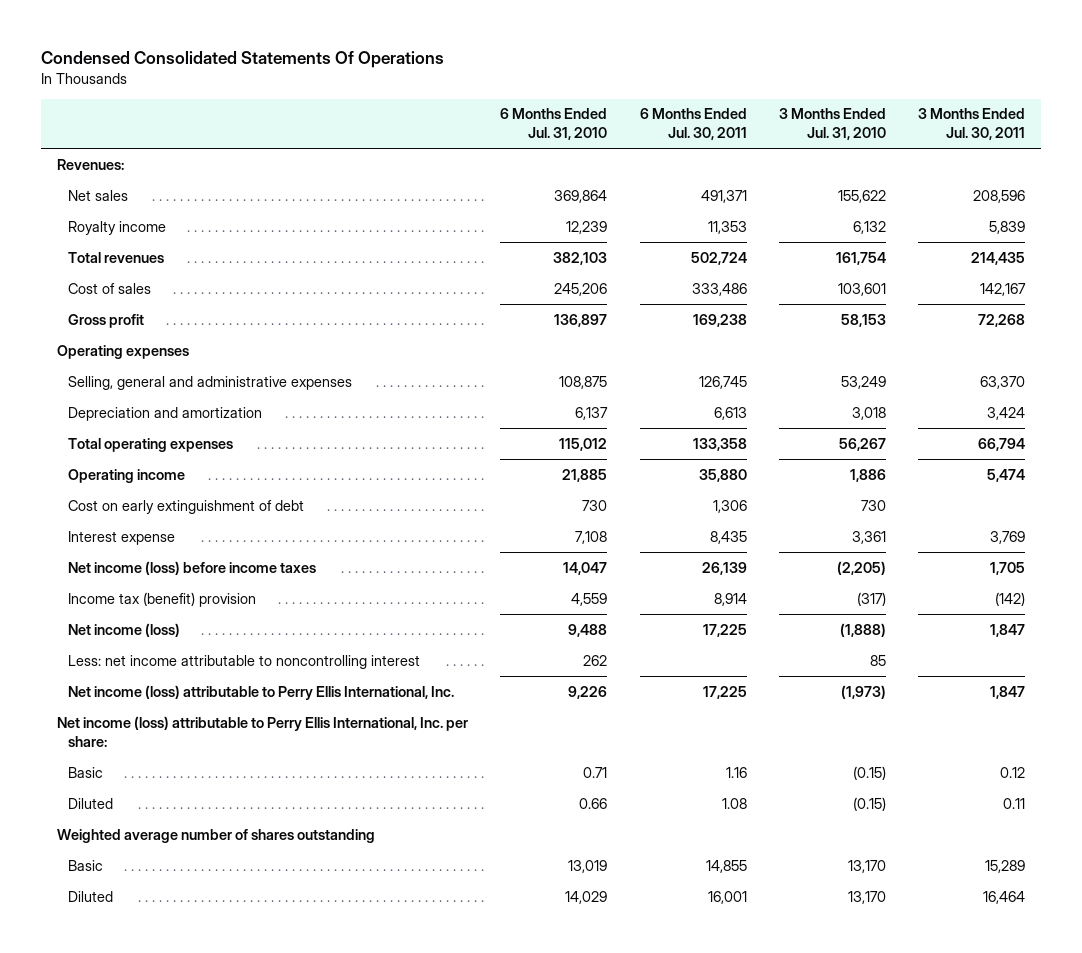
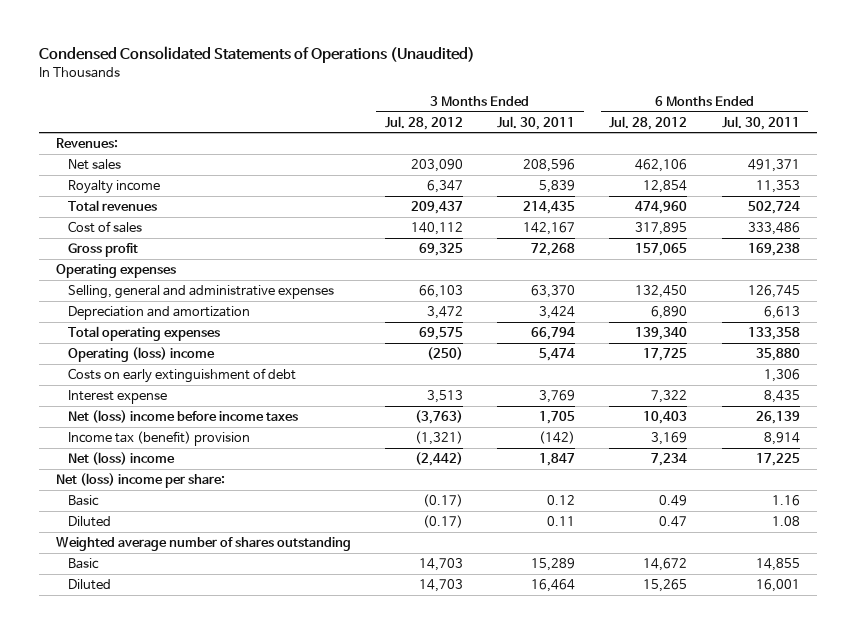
- Condensed Consolidated Statements Of Operations
+ Condensed Consolidated Statements of Operations (Unaudited)
- | 6 Months Ended Jul. 31, 2010 | 6 Months Ended Jul. 30, 2011 | 3 Months Ended Jul. 31, 2010 | 3 Months Ended Jul. 30, 2011
+ | 3 Months Ended Jul. 28, 2012 | 3 Months Ended Jul. 30, 2011 | 6 Months Ended Jul. 28, 2012 | 6 Months Ended Jul. 30, 2011
- Operating income | 21,885 | 35,880 | 1,886 | 5,474
- Cost on early extinguishment of debt | 730 | 1,306 | 730 |
+ Operating (loss) income | (250) | 5,474 | 17,725 | 35,880
+ Costs on early extinguishment of debt | | | | 1,306
- Net income (loss) before income taxes | 14,047 | 26,139 | (2,205) | 1,705
+ Net (loss) income before income taxes | (3,763) | 1,705 | 10,403 | 26,139
- Net income (loss) | 9,488 | 17,225 | (1,888) | 1,847
- Less: net income attributable to noncontrolling interest | 262 | | 85 |
- Net income (loss) attributable to Perry Ellis International, Inc. | 9,226 | 17,225 | (1,973) | 1,847
- Net income (loss) attributable to Perry Ellis International, Inc. per share:
+ Net (loss) income | (2,442) | 1,847 | 7,234 | 17,225
+ Net (loss) income per share:

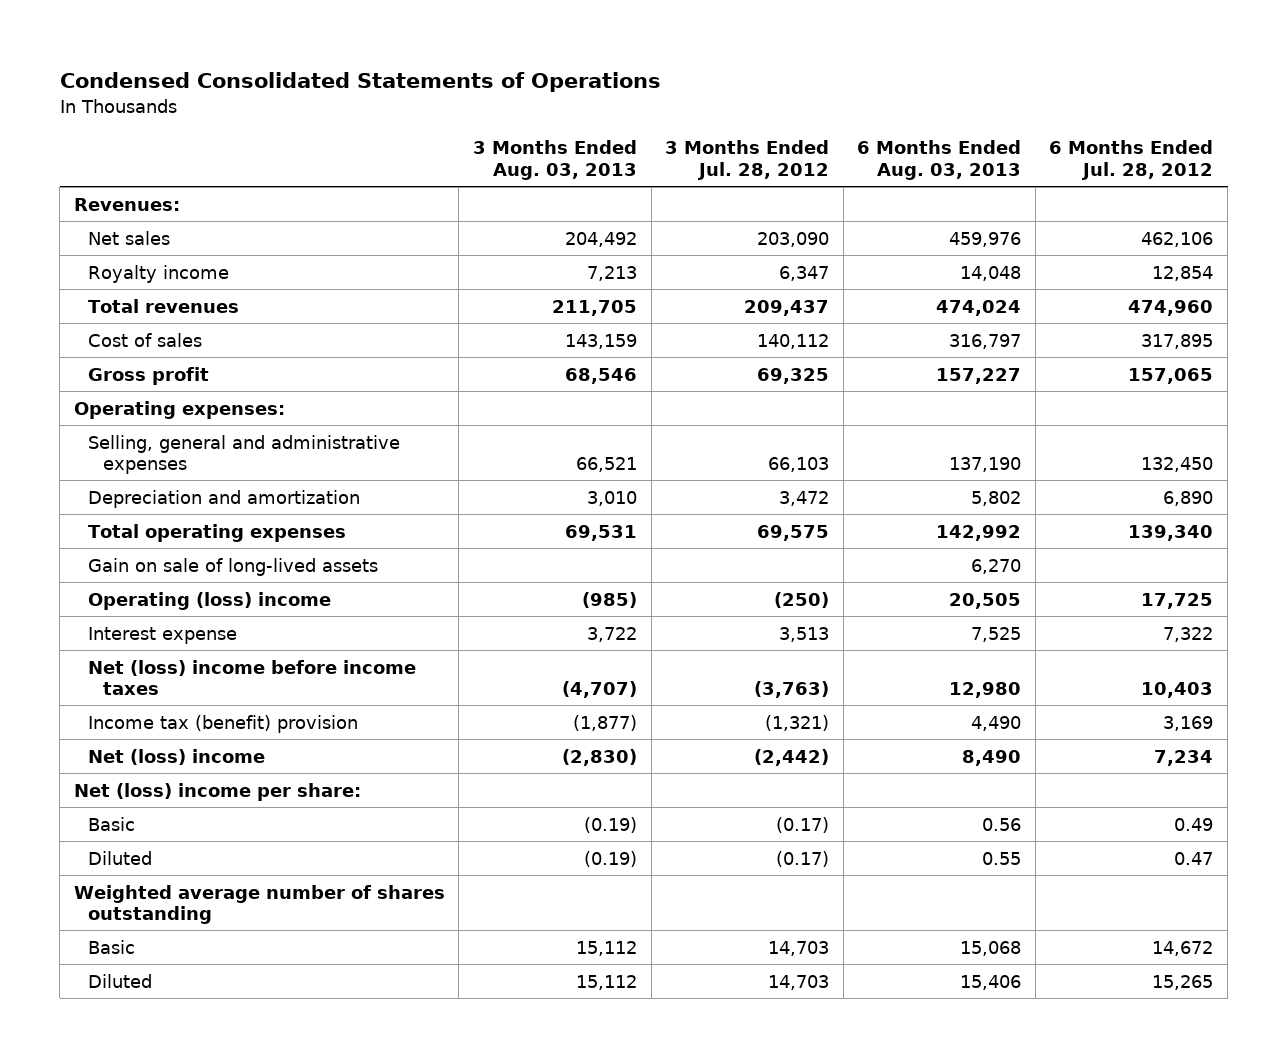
- Condensed Consolidated Statements of Operations (Unaudited)
+ Condensed Consolidated Statements of Operations
- | 3 Months Ended Jul. 28, 2012 | 3 Months Ended Jul. 30, 2011 | 6 Months Ended Jul. 28, 2012 | 6 Months Ended Jul. 30, 2011
+ | 3 Months Ended Aug. 03, 2013 | 3 Months Ended Jul. 28, 2012 | 6 Months Ended Aug. 03, 2013 | 6 Months Ended Jul. 28, 2012
- Operating expenses
+ Operating expenses:
+ Gain on sale of long-lived assets | | | 6,270 |
- Costs on early extinguishment of debt | | | | 1,306

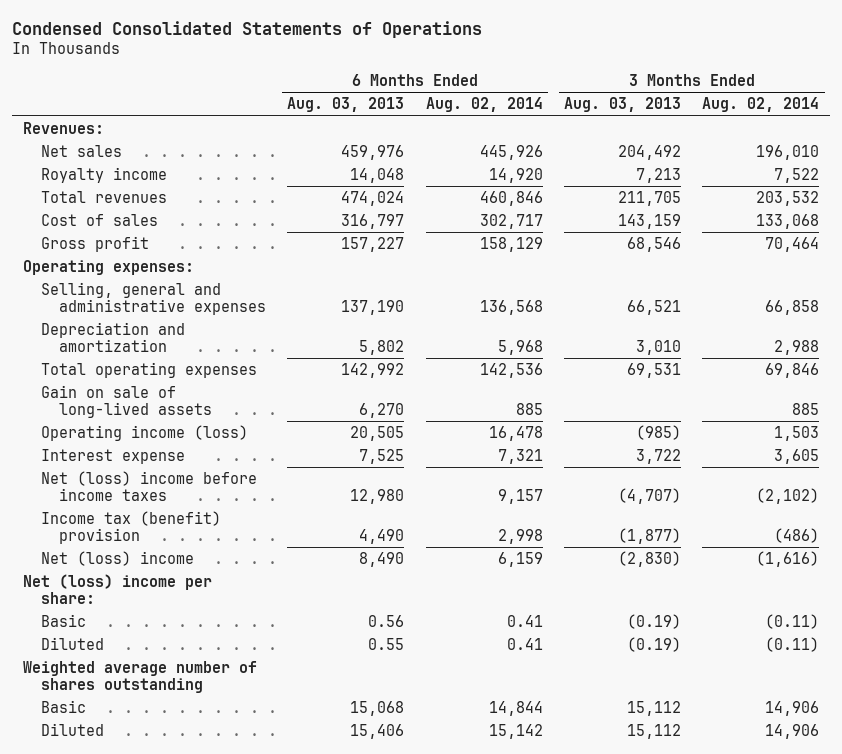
- | 3 Months Ended Aug. 03, 2013 | 3 Months Ended Jul. 28, 2012 | 6 Months Ended Aug. 03, 2013 | 6 Months Ended Jul. 28, 2012
+ | 6 Months Ended Aug. 03, 2013 | 6 Months Ended Aug. 02, 2014 | 3 Months Ended Aug. 03, 2013 | 3 Months Ended Aug. 02, 2014
- Operating (loss) income | (985) | (250) | 20,505 | 17,725
+ Operating income (loss) | 20,505 | 16,478 | (985) | 1,503

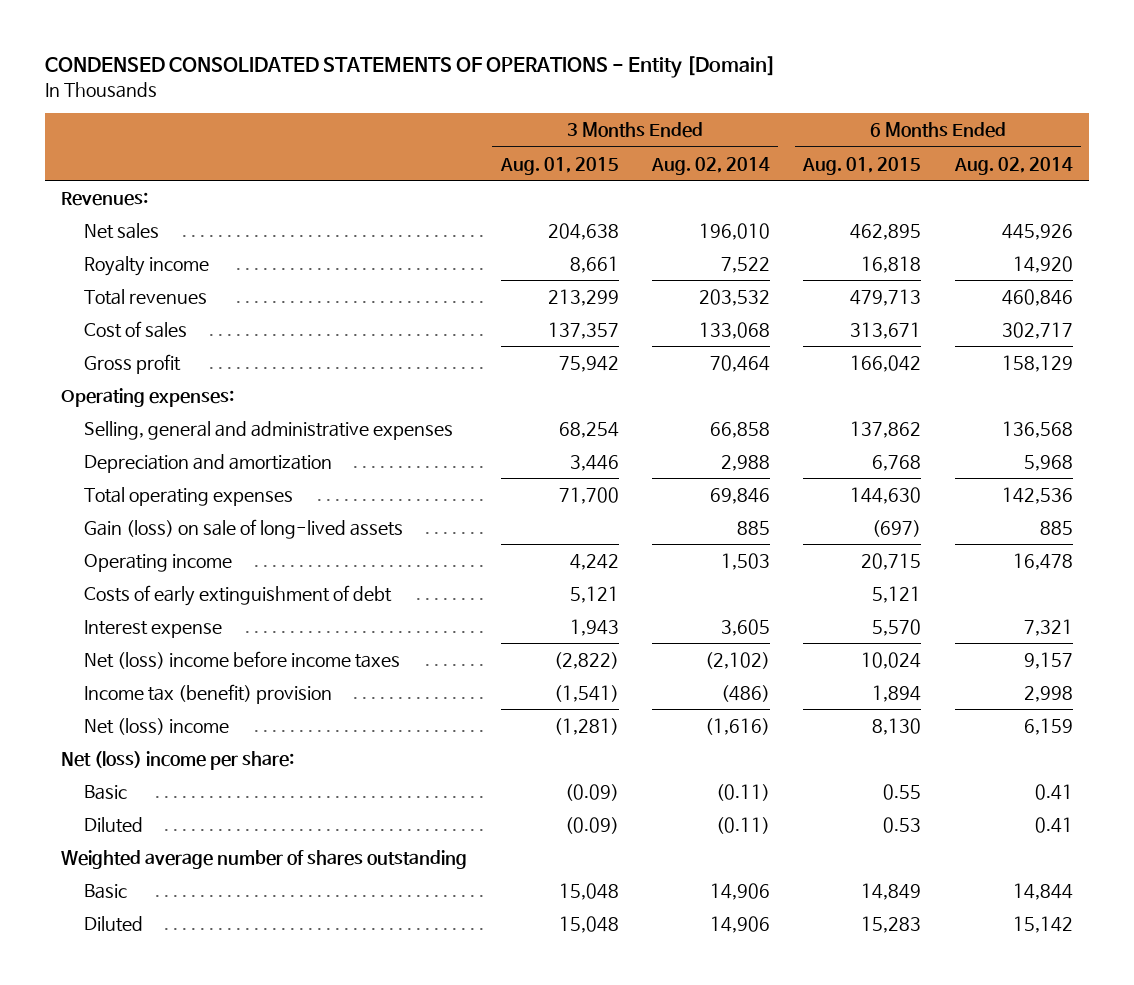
- Condensed Consolidated Statements of Operations
+ CONDENSED CONSOLIDATED STATEMENTS OF OPERATIONS - Entity [Domain]
- | 6 Months Ended Aug. 03, 2013 | 6 Months Ended Aug. 02, 2014 | 3 Months Ended Aug. 03, 2013 | 3 Months Ended Aug. 02, 2014
+ | 3 Months Ended Aug. 01, 2015 | 3 Months Ended Aug. 02, 2014 | 6 Months Ended Aug. 01, 2015 | 6 Months Ended Aug. 02, 2014
- Gain on sale of long-lived assets | 6,270 | 885 | | 885
- Operating income (loss) | 20,505 | 16,478 | (985) | 1,503
+ Gain (loss) on sale of long-lived assets | | 885 | (697) | 885
+ Operating income | 4,242 | 1,503 | 20,715 | 16,478
+ Costs of early extinguishment of debt | 5,121 | | 5,121 |

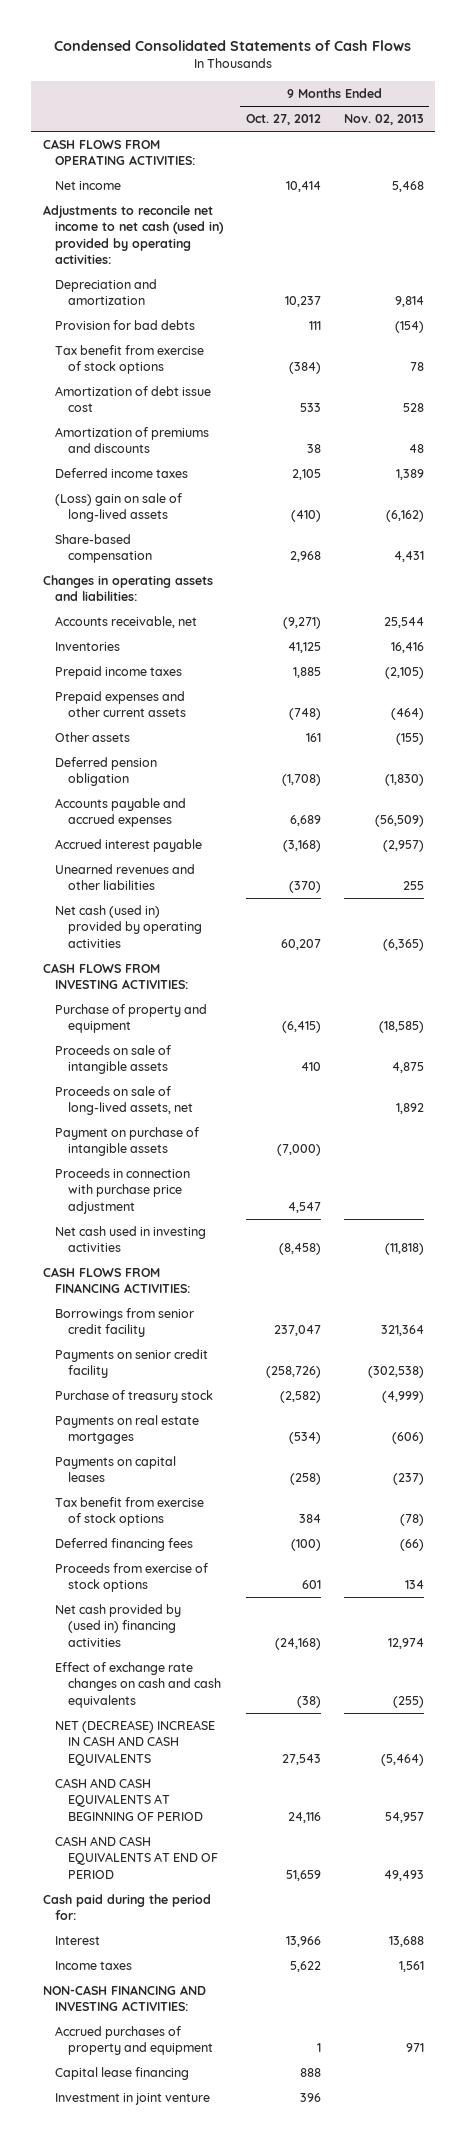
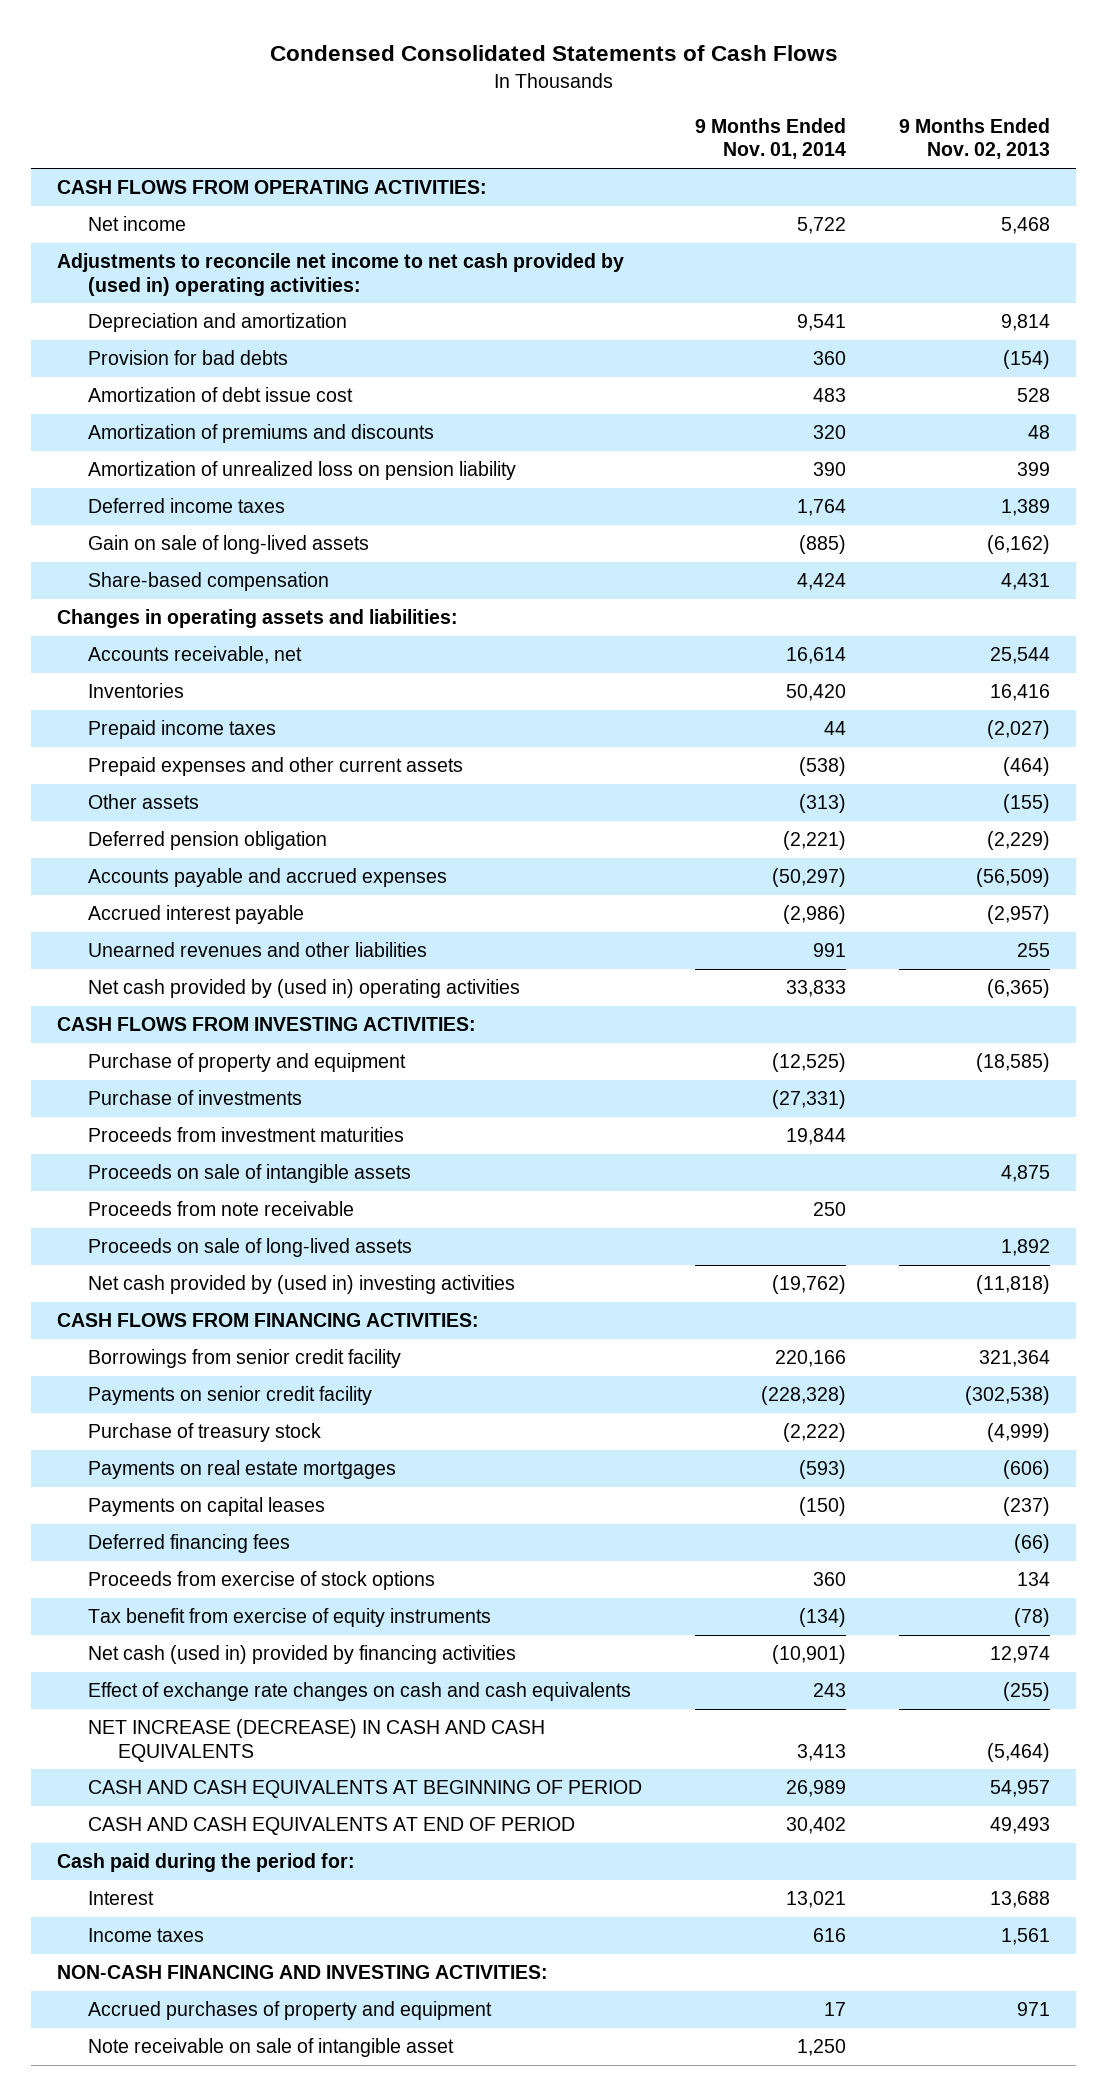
- | 9 Months Ended Oct. 27, 2012 | 9 Months Ended Nov. 02, 2013
+ | 9 Months Ended Nov. 01, 2014 | 9 Months Ended Nov. 02, 2013
- Adjustments to reconcile net income to net cash (used in) provided by operating activities:
+ Adjustments to reconcile net income to net cash provided by (used in) operating activities:
- Tax benefit from exercise of stock options | (384) | 78
+ Amortization of unrealized loss on pension liability | 390 | 399
- (Loss) gain on sale of long-lived assets | (410) | (6,162)
+ Gain on sale of long-lived assets | (885) | (6,162)
- Prepaid income taxes | 1,885 | (2,105)
+ Prepaid income taxes | 44 | (2,027)
- Deferred pension obligation | (1,708) | (1,830)
+ Deferred pension obligation | (2,221) | (2,229)
- Net cash (used in) provided by operating activities | 60,207 | (6,365)
+ Net cash provided by (used in) operating activities | 33,833 | (6,365)
+ Purchase of investments | (27,331) |
+ Proceeds from investment maturities | 19,844 |
- Proceeds on sale of long-lived assets, net | | 1,892
- Payment on purchase of intangible assets | (7,000) |
- Proceeds in connection with purchase price adjustment | 4,547 |
- Net cash used in investing activities | (8,458) | (11,818)
+ Proceeds from note receivable | 250 |
+ Proceeds on sale of long-lived assets | | 1,892
+ Net cash provided by (used in) investing activities | (19,762) | (11,818)
- Tax benefit from exercise of stock options | 384 | (78)
- Net cash provided by (used in) financing activities | (24,168) | 12,974
+ Tax benefit from exercise of equity instruments | (134) | (78)
+ Net cash (used in) provided by financing activities | (10,901) | 12,974
- NET (DECREASE) INCREASE IN CASH AND CASH EQUIVALENTS | 27,543 | (5,464)
+ NET INCREASE (DECREASE) IN CASH AND CASH EQUIVALENTS | 3,413 | (5,464)
- Capital lease financing | 888 |
- Investment in joint venture | 396 |
+ Note receivable on sale of intangible asset | 1,250 |

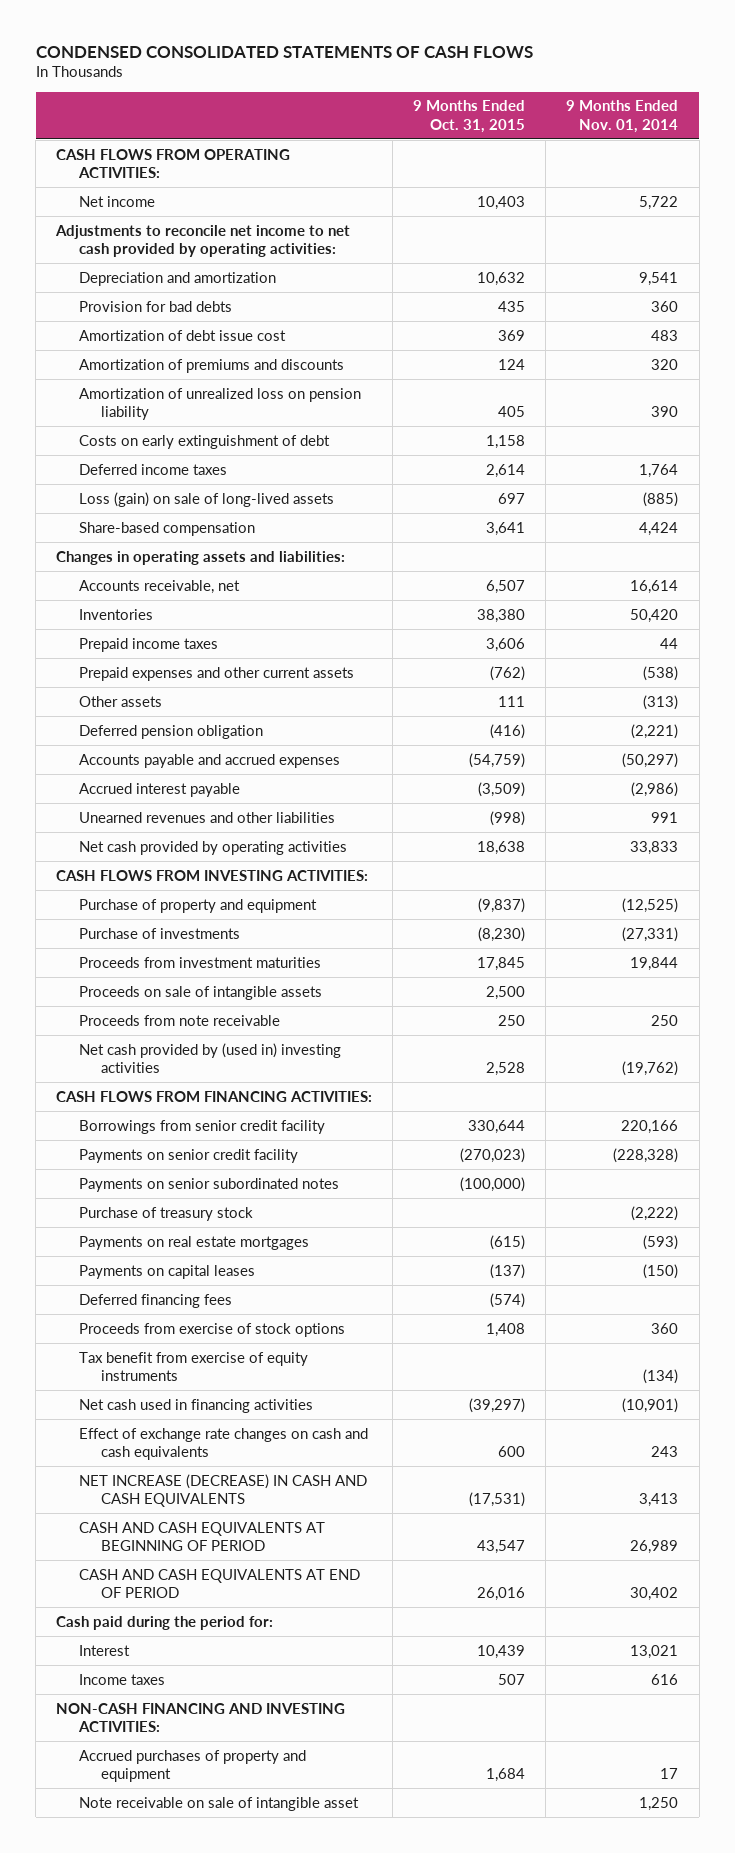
- Condensed Consolidated Statements of Cash Flows
+ CONDENSED CONSOLIDATED STATEMENTS OF CASH FLOWS
- | 9 Months Ended Nov. 01, 2014 | 9 Months Ended Nov. 02, 2013
+ | 9 Months Ended Oct. 31, 2015 | 9 Months Ended Nov. 01, 2014
- Adjustments to reconcile net income to net cash provided by (used in) operating activities:
+ Adjustments to reconcile net income to net cash provided by operating activities:
+ Costs on early extinguishment of debt | 1,158 |
- Gain on sale of long-lived assets | (885) | (6,162)
+ Loss (gain) on sale of long-lived assets | 697 | (885)
- Net cash provided by (used in) operating activities | 33,833 | (6,365)
+ Net cash provided by operating activities | 18,638 | 33,833
- Proceeds on sale of long-lived assets | | 1,892
+ Payments on senior subordinated notes | (100,000) |
- Net cash (used in) provided by financing activities | (10,901) | 12,974
+ Net cash used in financing activities | (39,297) | (10,901)

